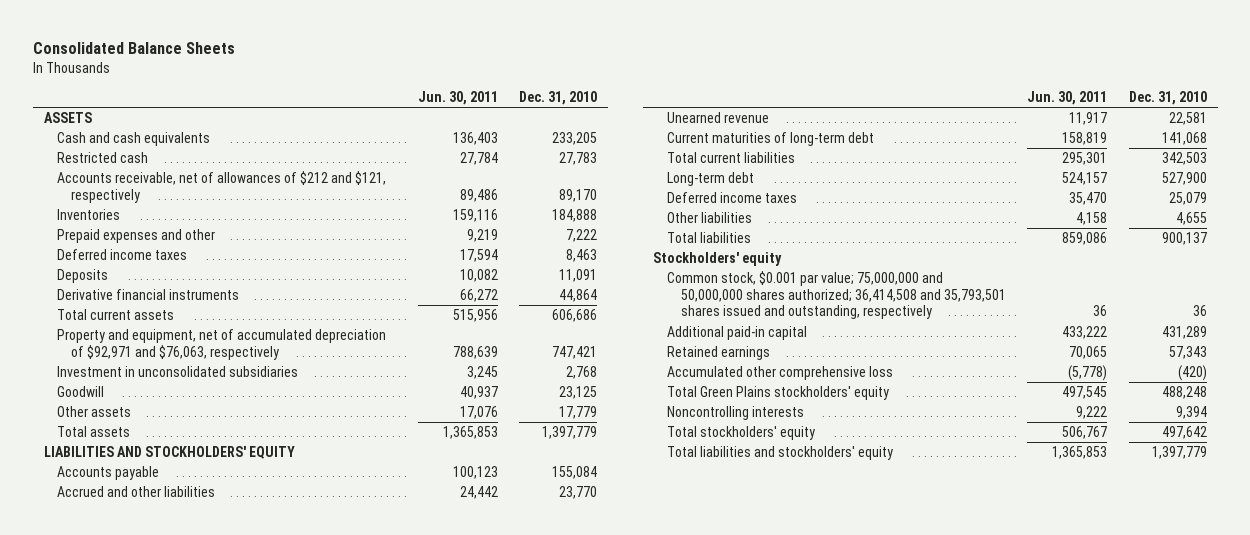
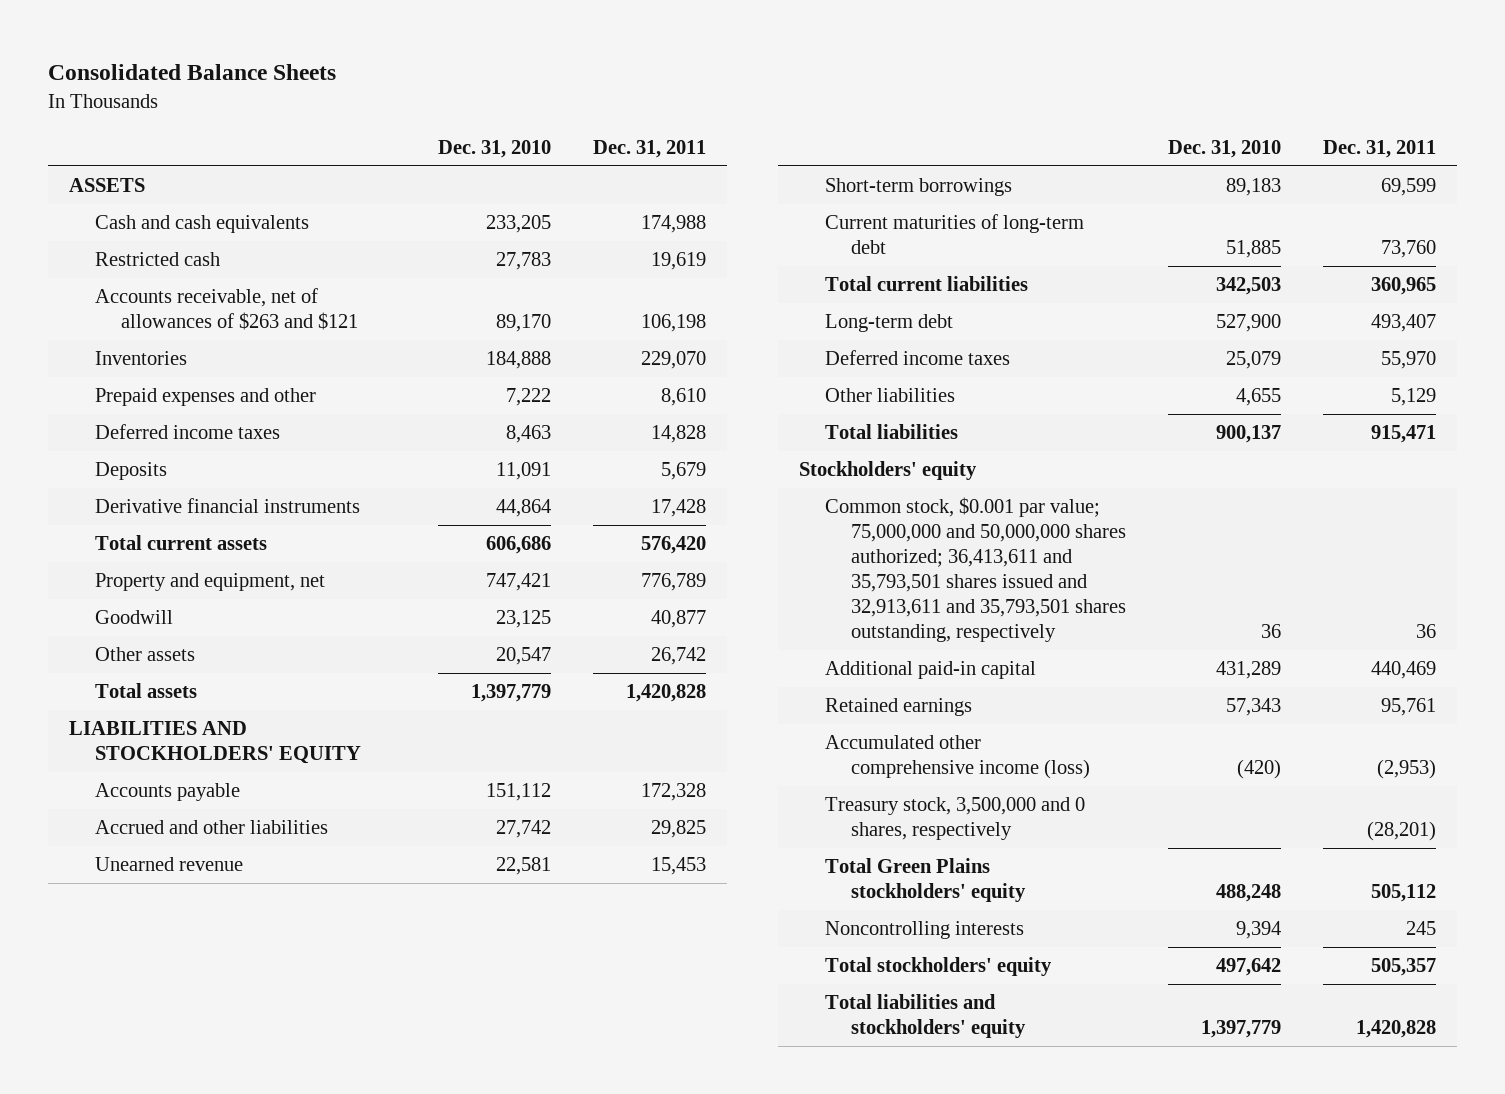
- | Jun. 30, 2011 | Dec. 31, 2010
+ | Dec. 31, 2010 | Dec. 31, 2011
- Accounts receivable, net of allowances of $212 and $121, respectively | 89,486 | 89,170
+ Accounts receivable, net of allowances of $263 and $121 | 89,170 | 106,198
- Property and equipment, net of accumulated depreciation of $92,971 and $76,063, respectively | 788,639 | 747,421
- Investment in unconsolidated subsidiaries | 3,245 | 2,768
+ Property and equipment, net | 747,421 | 776,789
- Other assets | 17,076 | 17,779
+ Other assets | 20,547 | 26,742
- Accounts payable | 100,123 | 155,084
- Accrued and other liabilities | 24,442 | 23,770
+ Accounts payable | 151,112 | 172,328
+ Accrued and other liabilities | 27,742 | 29,825
- Current maturities of long-term debt | 158,819 | 141,068
+ Short-term borrowings | 89,183 | 69,599
+ Current maturities of long-term debt | 51,885 | 73,760
- Common stock, $0.001 par value; 75,000,000 and 50,000,000 shares authorized; 36,414,508 and 35,793,501 shares issued and outstanding, respectively | 36 | 36
+ Common stock, $0.001 par value; 75,000,000 and 50,000,000 shares authorized; 36,413,611 and 35,793,501 shares issued and 32,913,611 and 35,793,501 shares outstanding, respectively | 36 | 36
- Accumulated other comprehensive loss | (5,778) | (420)
+ Accumulated other comprehensive income (loss) | (420) | (2,953)
+ Treasury stock, 3,500,000 and 0 shares, respectively | | (28,201)

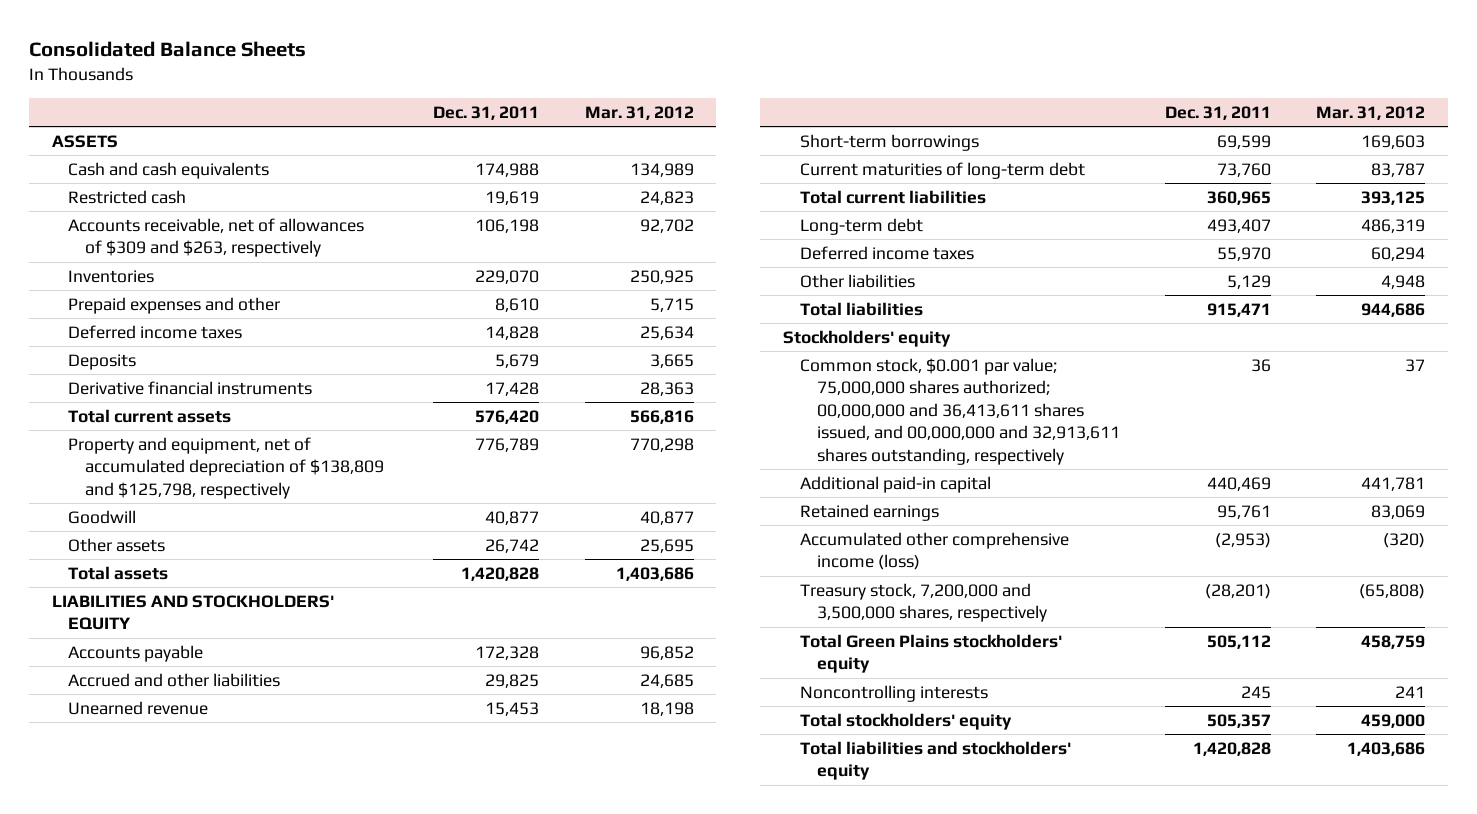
- | Dec. 31, 2010 | Dec. 31, 2011
+ | Dec. 31, 2011 | Mar. 31, 2012
- Accounts receivable, net of allowances of $263 and $121 | 89,170 | 106,198
+ Accounts receivable, net of allowances of $309 and $263, respectively | 106,198 | 92,702
- Property and equipment, net | 747,421 | 776,789
+ Property and equipment, net of accumulated depreciation of $138,809 and $125,798, respectively | 776,789 | 770,298
- Common stock, $0.001 par value; 75,000,000 and 50,000,000 shares authorized; 36,413,611 and 35,793,501 shares issued and 32,913,611 and 35,793,501 shares outstanding, respectively | 36 | 36
+ Common stock, $0.001 par value; 75,000,000 shares authorized; 00,000,000 and 36,413,611 shares issued, and 00,000,000 and 32,913,611 shares outstanding, respectively | 36 | 37
- Treasury stock, 3,500,000 and 0 shares, respectively | | (28,201)
+ Treasury stock, 7,200,000 and 3,500,000 shares, respectively | (28,201) | (65,808)

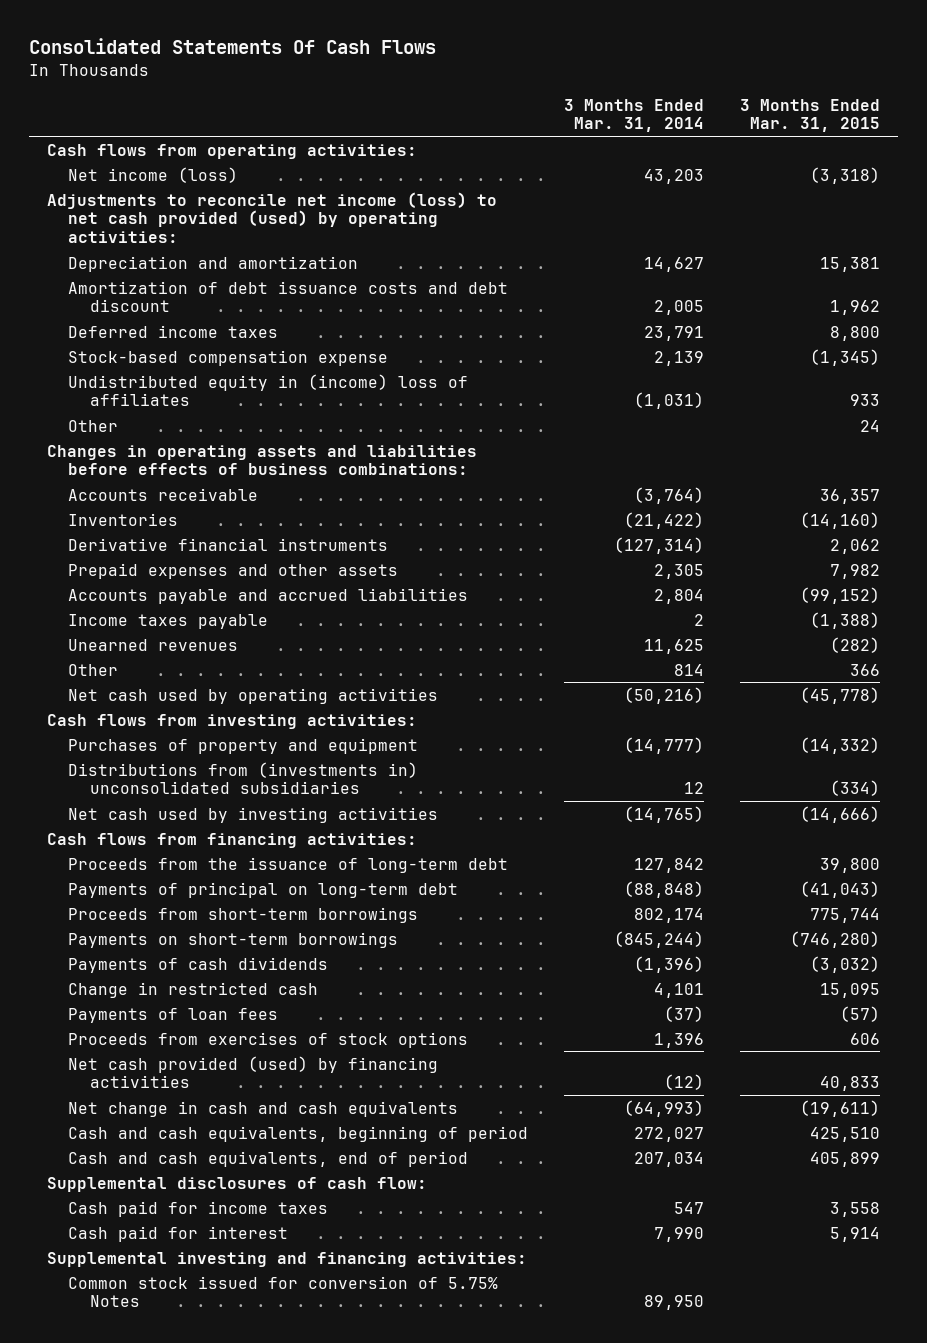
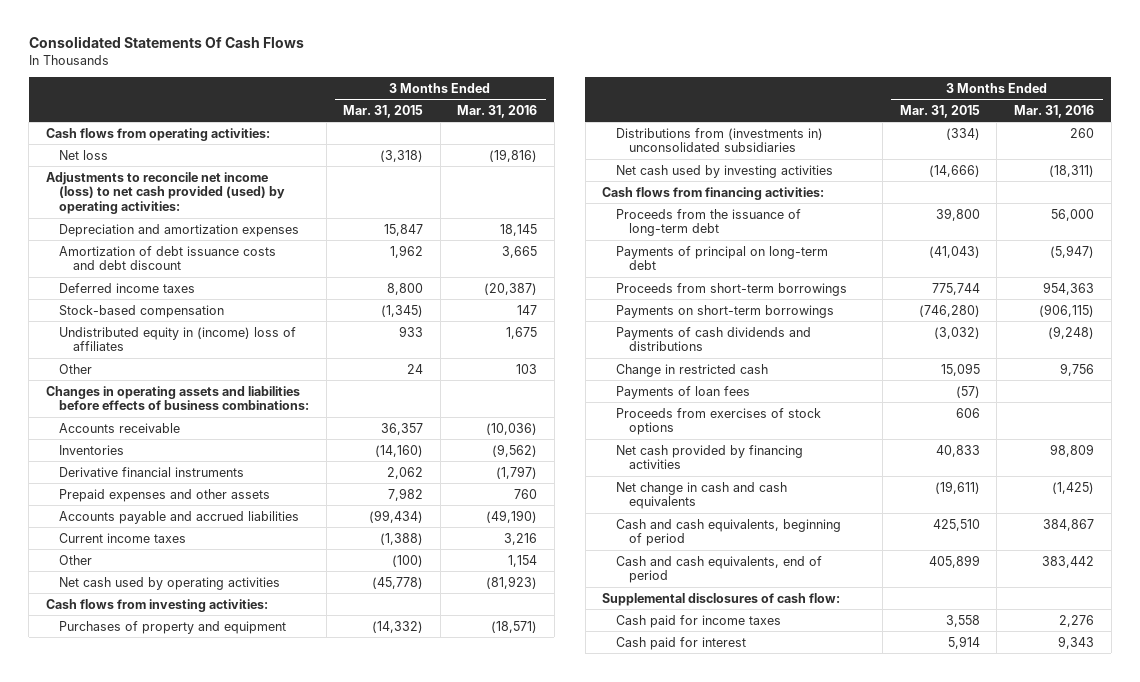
- | 3 Months Ended Mar. 31, 2014 | 3 Months Ended Mar. 31, 2015
+ | 3 Months Ended Mar. 31, 2015 | 3 Months Ended Mar. 31, 2016
- Net income (loss) | 43,203 | (3,318)
+ Net loss | (3,318) | (19,816)
- Depreciation and amortization | 14,627 | 15,381
+ Depreciation and amortization expenses | 15,847 | 18,145
- Stock-based compensation expense | 2,139 | (1,345)
+ Stock-based compensation | (1,345) | 147
- Accounts payable and accrued liabilities | 2,804 | (99,152)
- Income taxes payable | 2 | (1,388)
- Unearned revenues | 11,625 | (282)
- Other | 814 | 366
+ Accounts payable and accrued liabilities | (99,434) | (49,190)
+ Current income taxes | (1,388) | 3,216
+ Other | (100) | 1,154
- Payments of cash dividends | (1,396) | (3,032)
+ Payments of cash dividends and distributions | (3,032) | (9,248)
- Net cash provided (used) by financing activities | (12) | 40,833
+ Net cash provided by financing activities | 40,833 | 98,809
- Supplemental investing and financing activities:
- Common stock issued for conversion of 5.75% Notes | 89,950 |

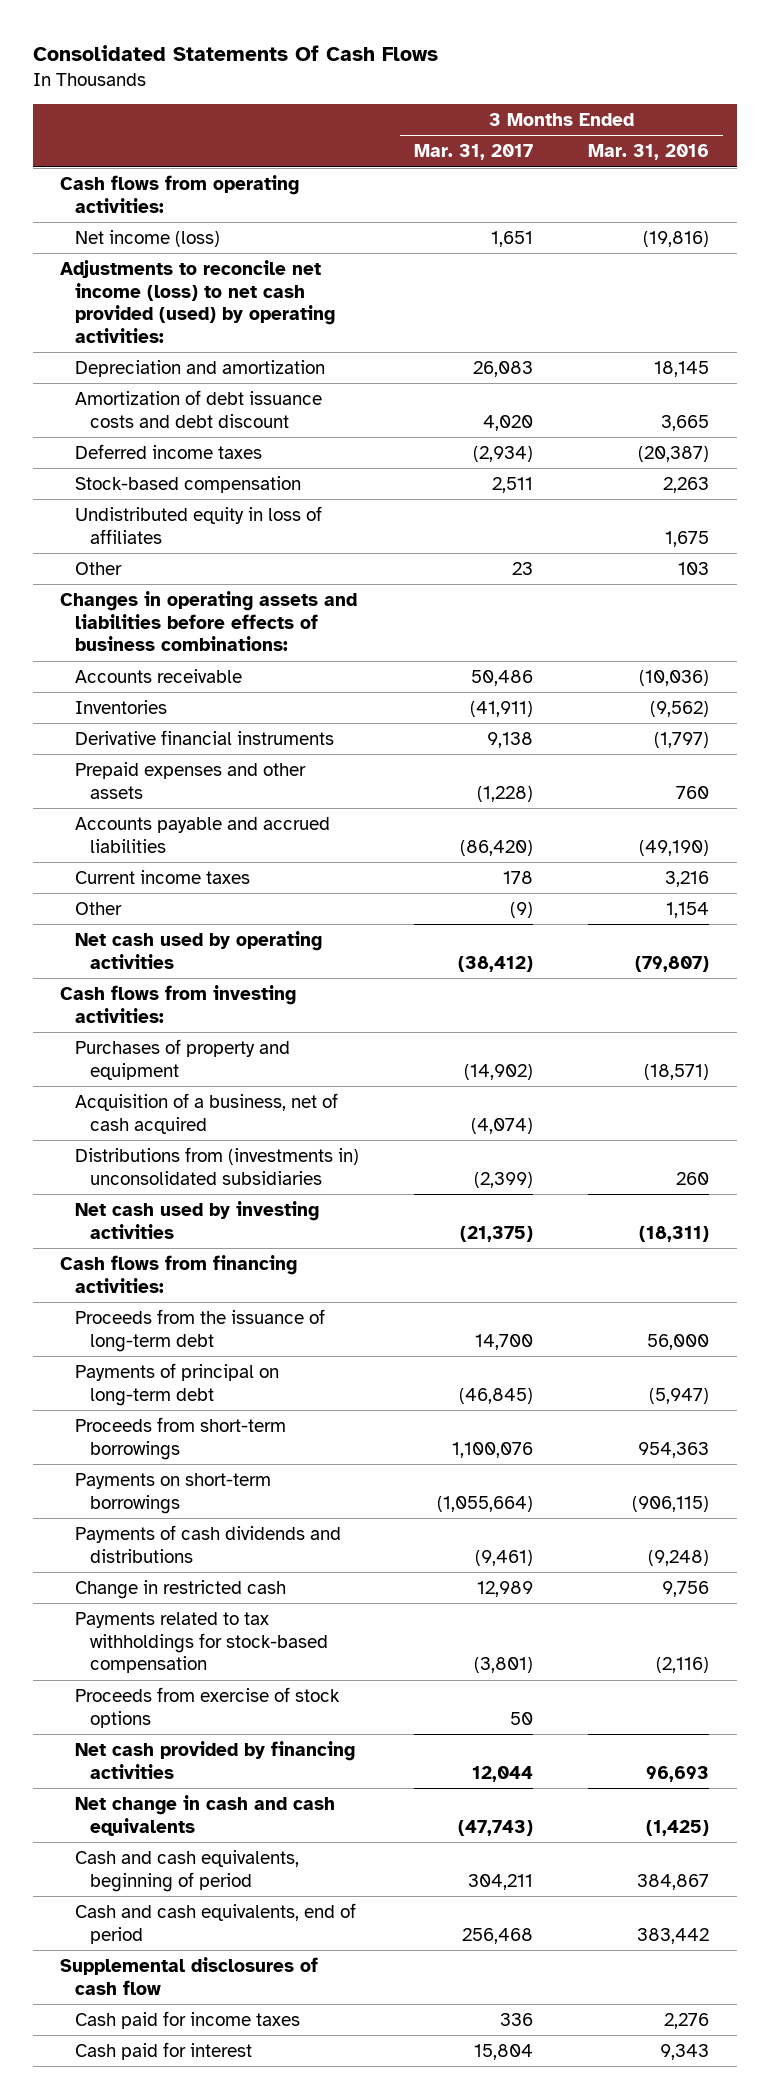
- | 3 Months Ended Mar. 31, 2015 | 3 Months Ended Mar. 31, 2016
+ | 3 Months Ended Mar. 31, 2017 | 3 Months Ended Mar. 31, 2016
- Net loss | (3,318) | (19,816)
+ Net income (loss) | 1,651 | (19,816)
- Depreciation and amortization expenses | 15,847 | 18,145
+ Depreciation and amortization | 26,083 | 18,145
- Stock-based compensation | (1,345) | 147
- Undistributed equity in (income) loss of affiliates | 933 | 1,675
+ Stock-based compensation | 2,511 | 2,263
+ Undistributed equity in loss of affiliates | | 1,675
- Net cash used by operating activities | (45,778) | (81,923)
+ Net cash used by operating activities | (38,412) | (79,807)
+ Acquisition of a business, net of cash acquired | (4,074) |
- Payments of loan fees | (57) |
- Proceeds from exercises of stock options | 606 |
- Net cash provided by financing activities | 40,833 | 98,809
+ Payments related to tax withholdings for stock-based compensation | (3,801) | (2,116)
+ Proceeds from exercise of stock options | 50 |
+ Net cash provided by financing activities | 12,044 | 96,693
- Supplemental disclosures of cash flow:
+ Supplemental disclosures of cash flow

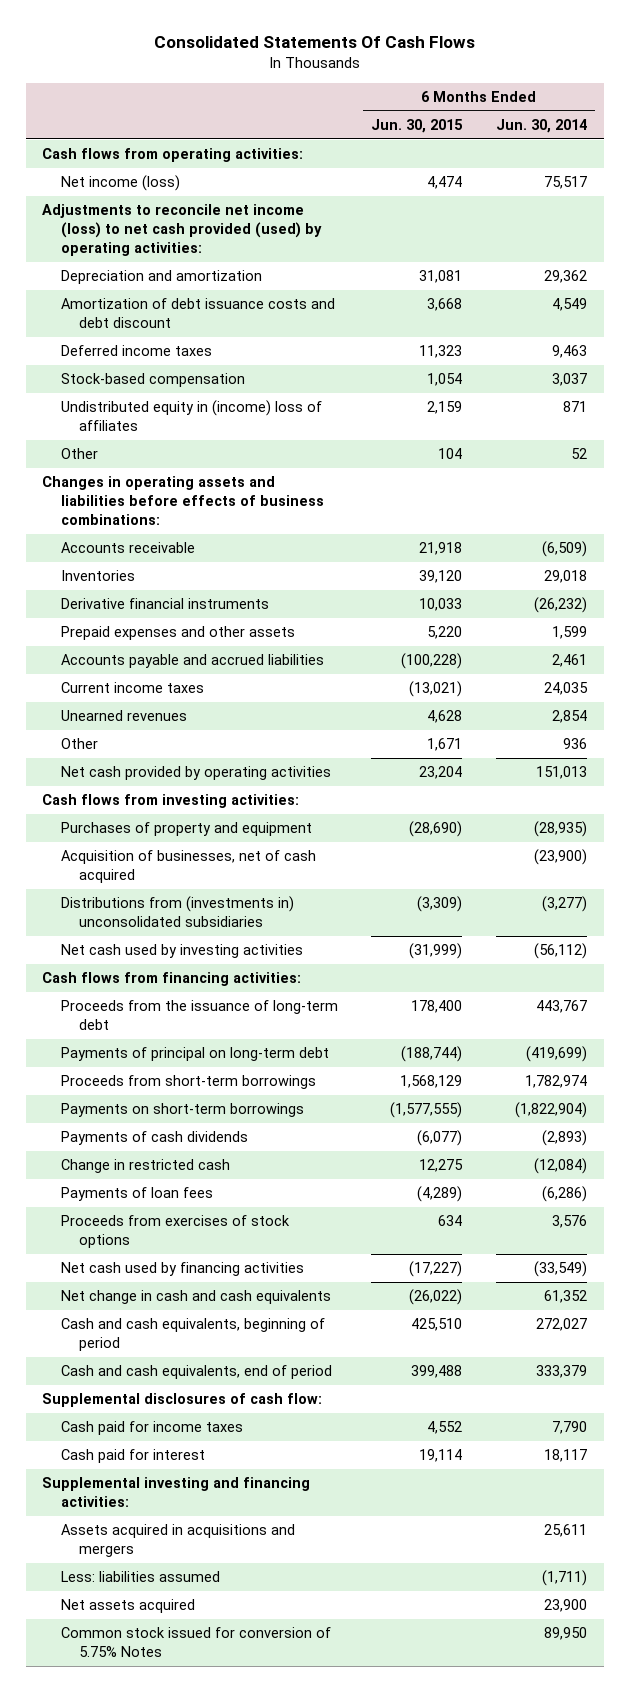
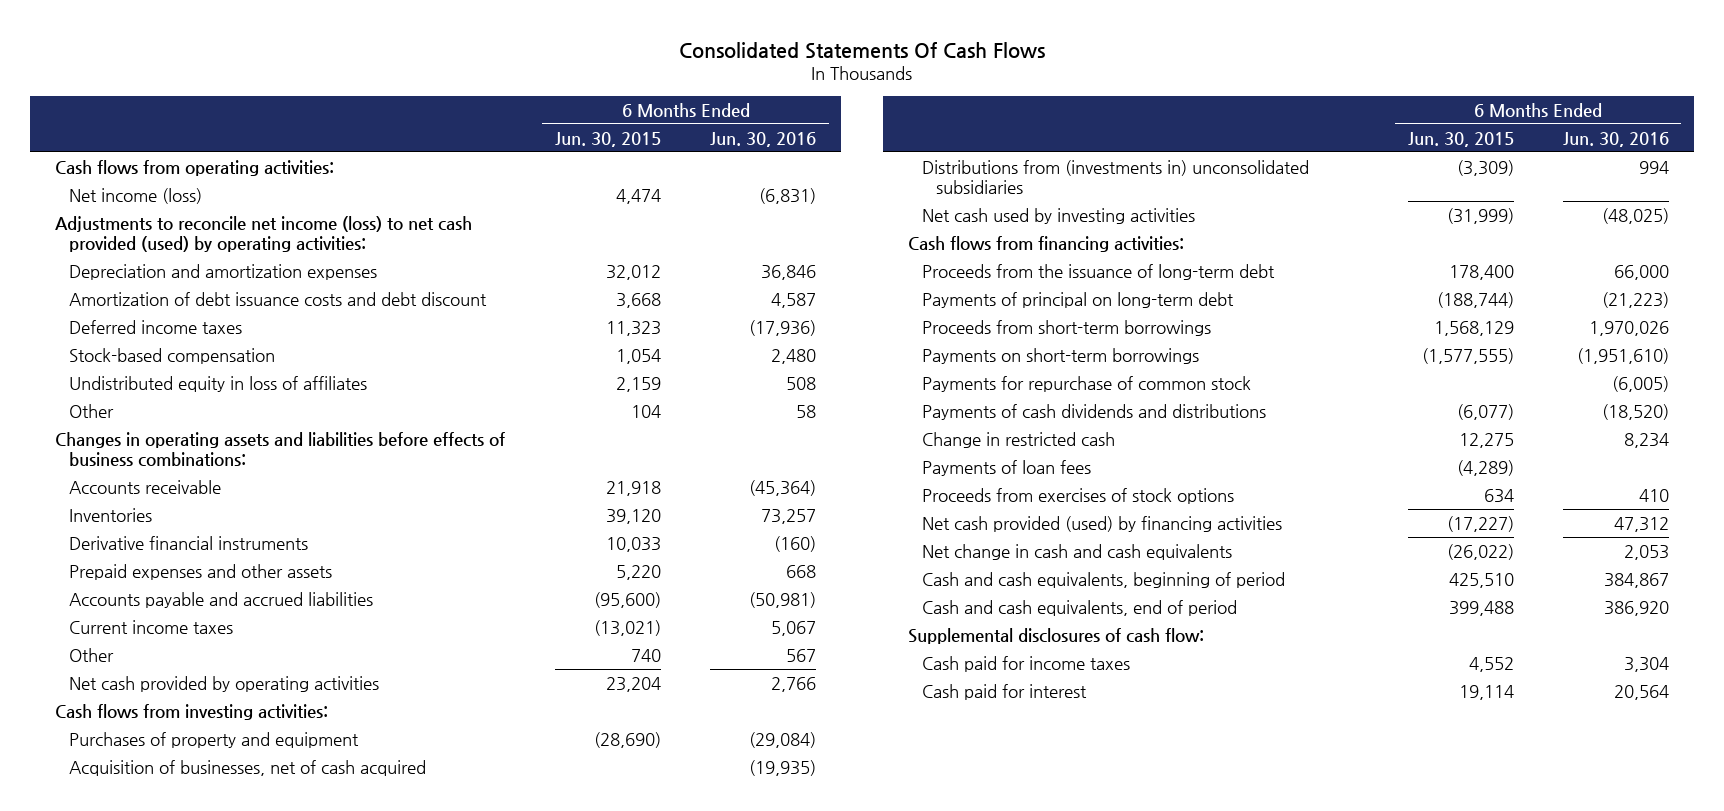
- | 6 Months Ended Jun. 30, 2015 | 6 Months Ended Jun. 30, 2014
+ | 6 Months Ended Jun. 30, 2015 | 6 Months Ended Jun. 30, 2016
- Depreciation and amortization | 31,081 | 29,362
+ Depreciation and amortization expenses | 32,012 | 36,846
- Undistributed equity in (income) loss of affiliates | 2,159 | 871
+ Undistributed equity in loss of affiliates | 2,159 | 508
- Accounts payable and accrued liabilities | (100,228) | 2,461
+ Accounts payable and accrued liabilities | (95,600) | (50,981)
- Unearned revenues | 4,628 | 2,854
- Other | 1,671 | 936
+ Other | 740 | 567
- Payments of cash dividends | (6,077) | (2,893)
+ Payments for repurchase of common stock | | (6,005)
+ Payments of cash dividends and distributions | (6,077) | (18,520)
- Net cash used by financing activities | (17,227) | (33,549)
+ Net cash provided (used) by financing activities | (17,227) | 47,312
- Supplemental investing and financing activities:
- Assets acquired in acquisitions and mergers | | 25,611
- Less: liabilities assumed | | (1,711)
- Net assets acquired | | 23,900
- Common stock issued for conversion of 5.75% Notes | | 89,950

